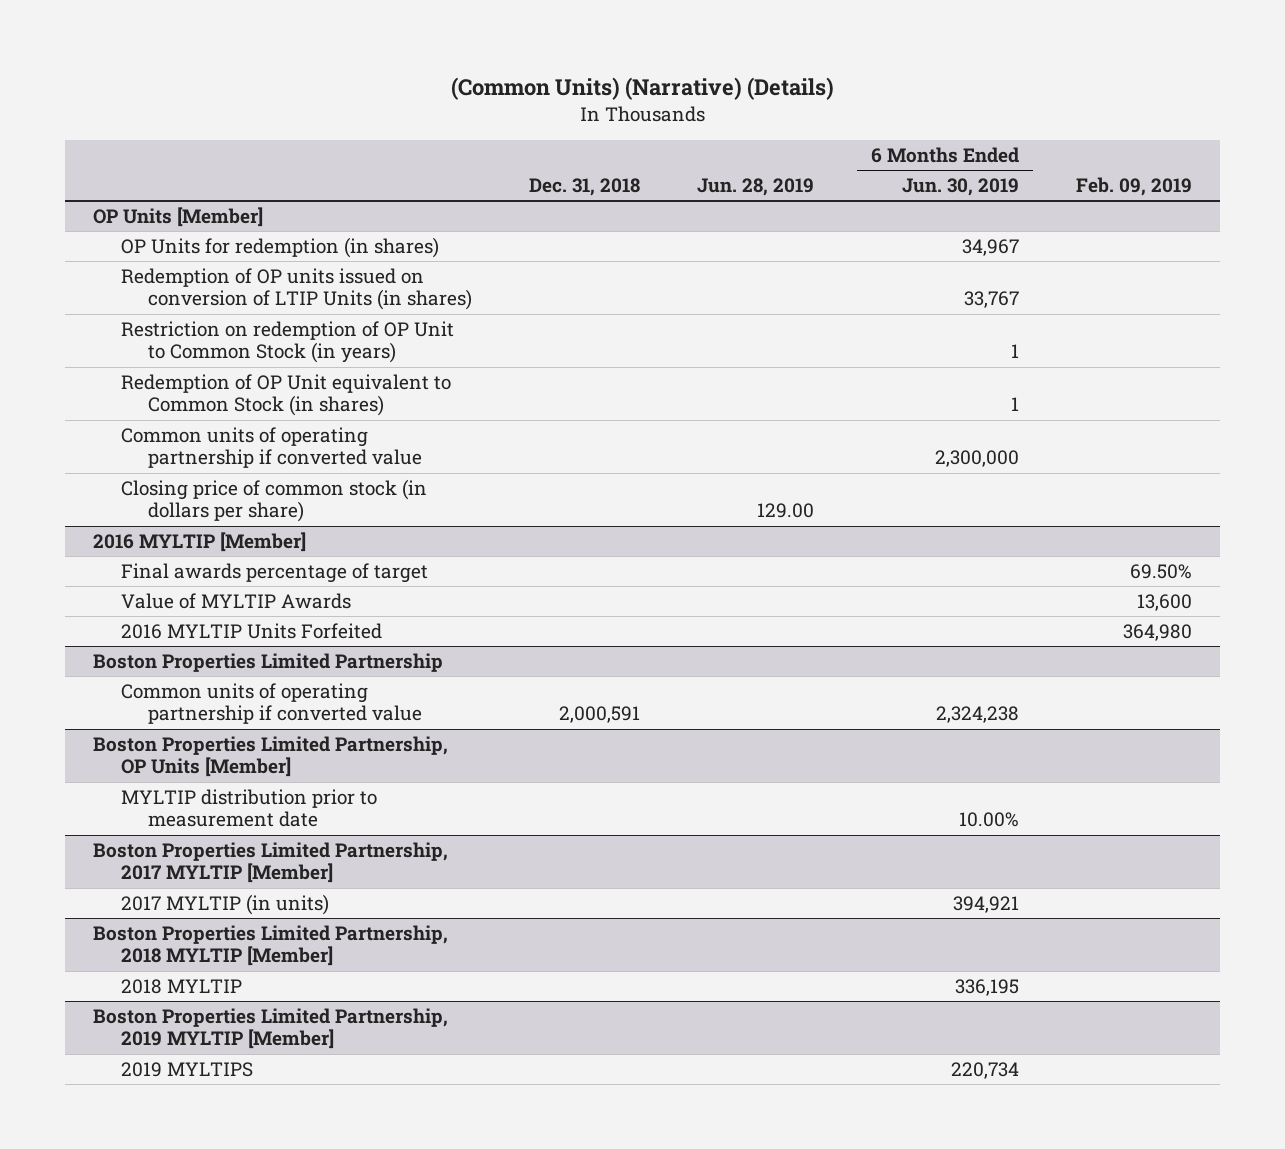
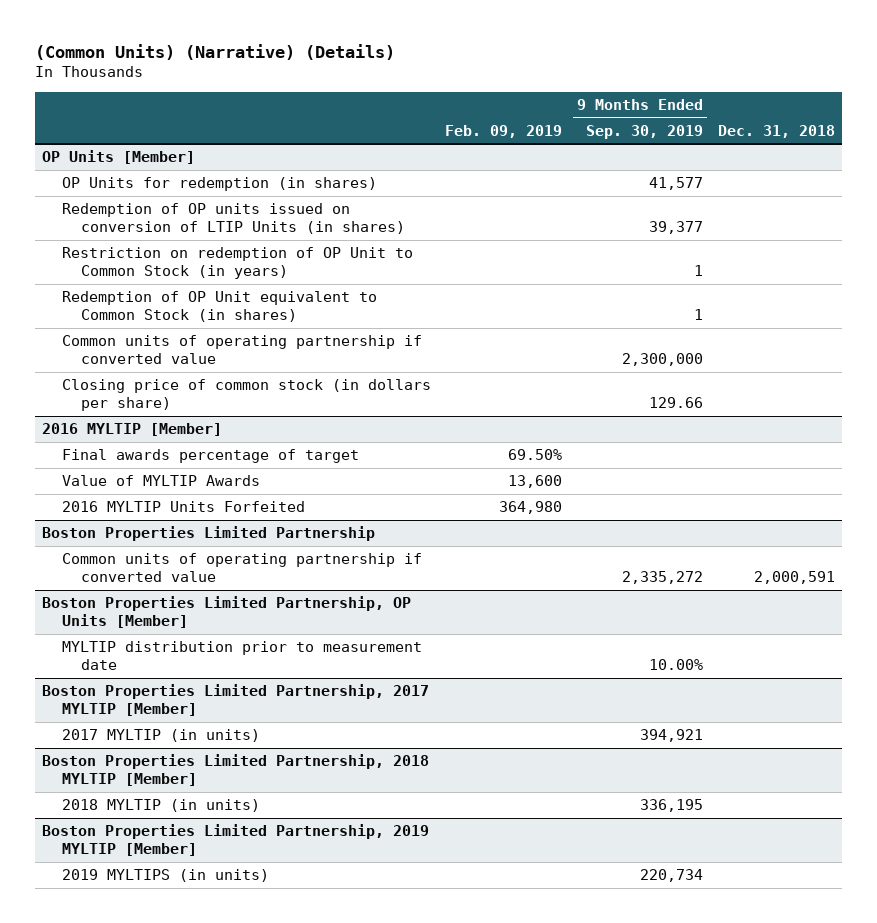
- | Dec. 31, 2018 | Jun. 28, 2019 | 6 Months Ended Jun. 30, 2019 | Feb. 09, 2019
+ | Feb. 09, 2019 | 9 Months Ended Sep. 30, 2019 | Dec. 31, 2018
@ Boston Properties Limited Partnership, 2018 MYLTIP [Member]
- 2018 MYLTIP | | | 336,195 |
+ 2018 MYLTIP (in units) | | 336,195 |
@ Boston Properties Limited Partnership, 2019 MYLTIP [Member]
- 2019 MYLTIPS | | | 220,734 |
+ 2019 MYLTIPS (in units) | | 220,734 |

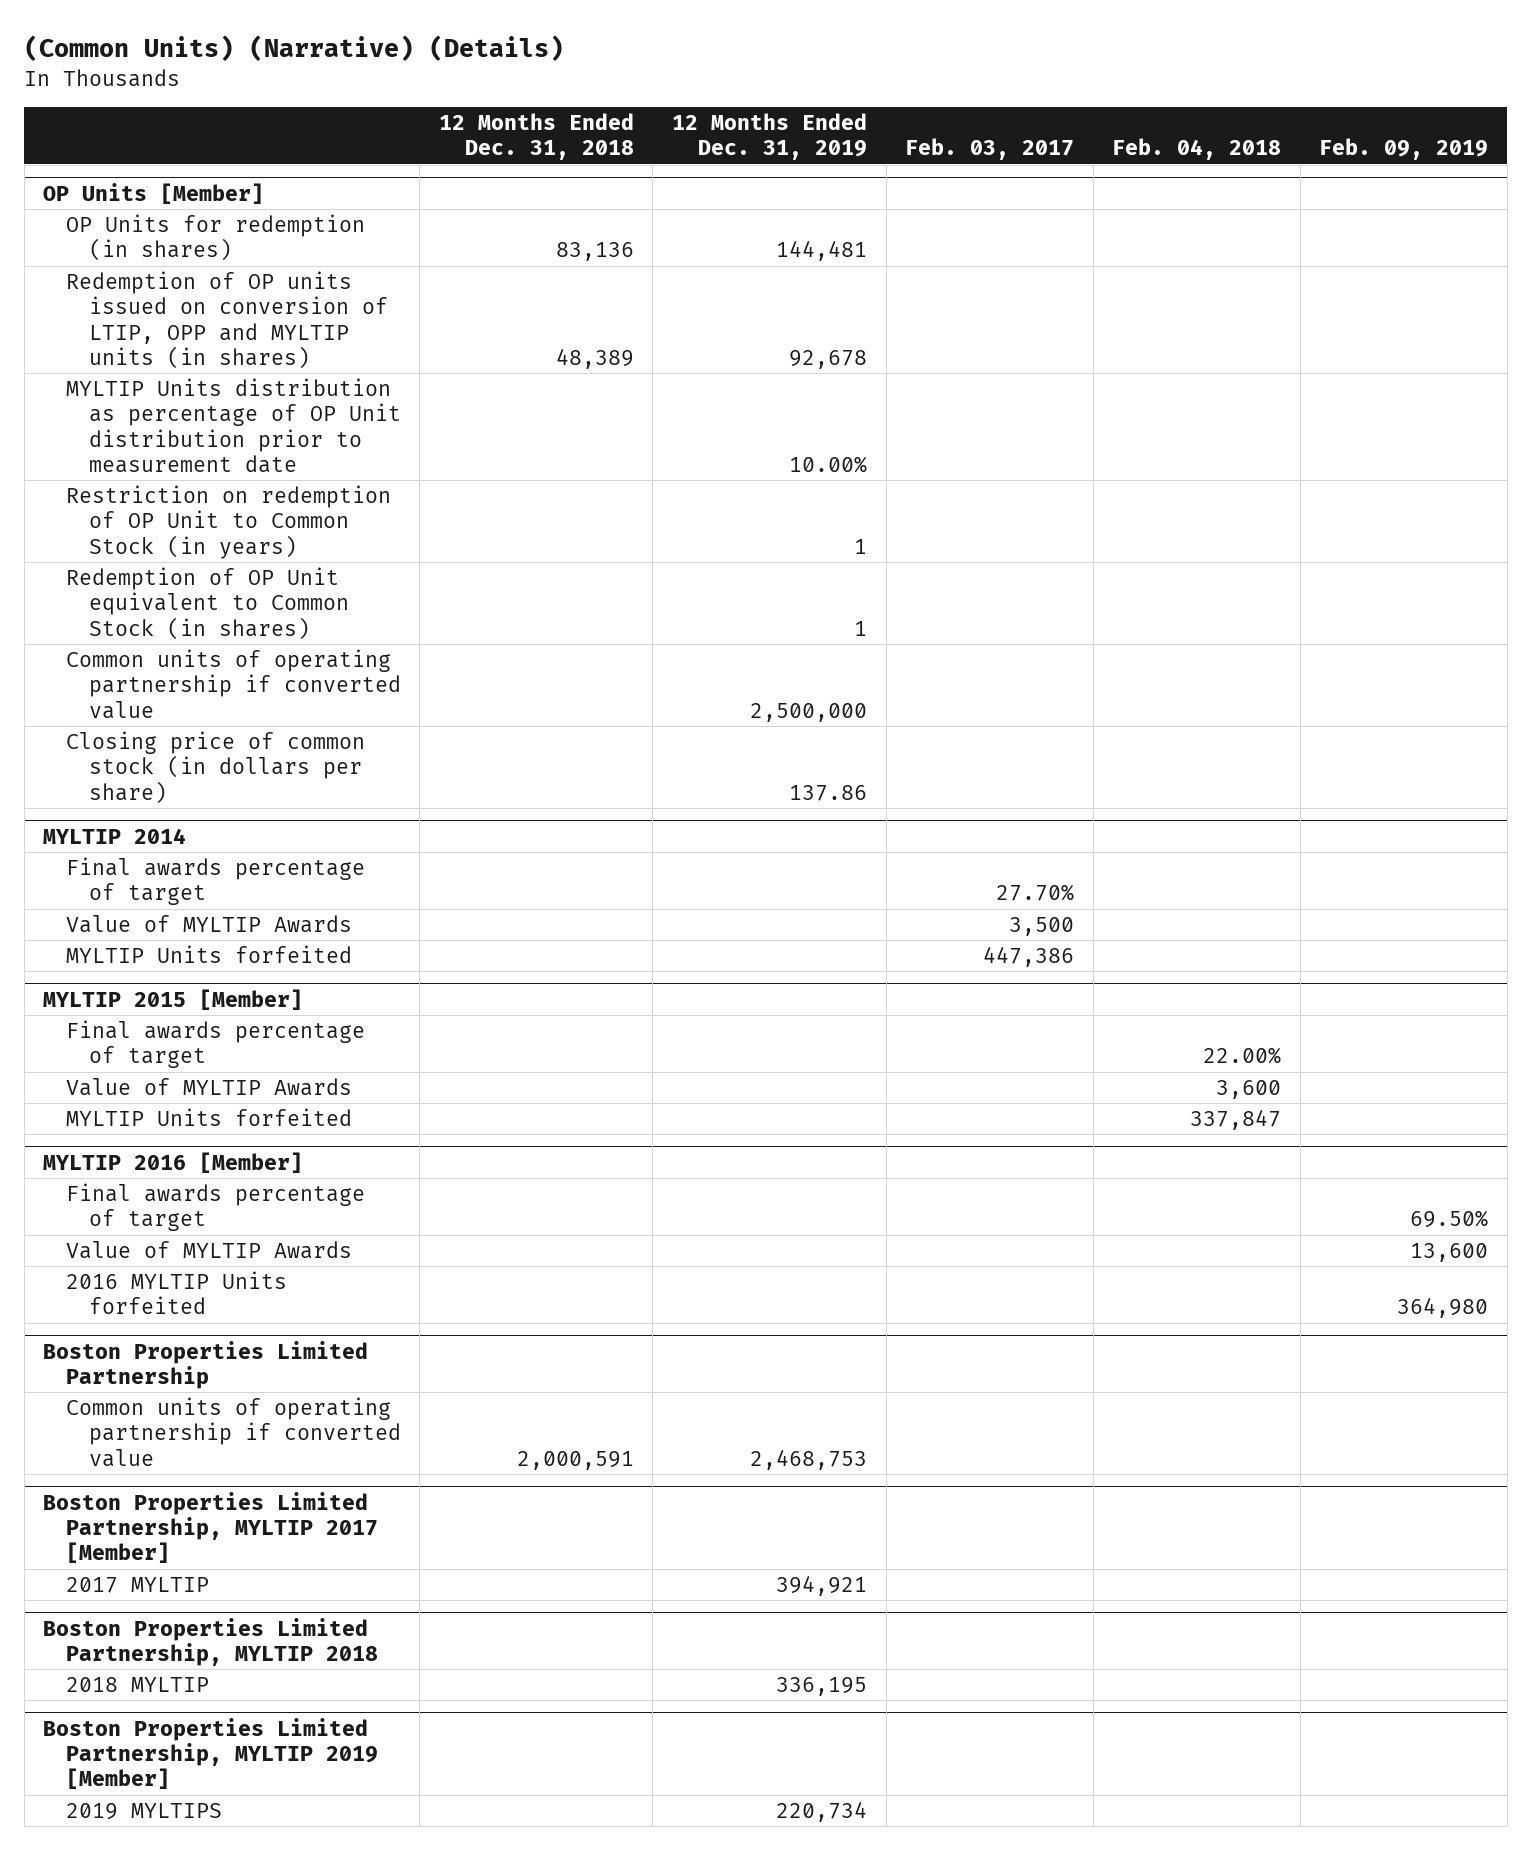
- | Feb. 09, 2019 | 9 Months Ended Sep. 30, 2019 | Dec. 31, 2018
+ | 12 Months Ended Dec. 31, 2018 | 12 Months Ended Dec. 31, 2019 | Feb. 03, 2017 | Feb. 04, 2018 | Feb. 09, 2019
@ OP Units [Member]
- Redemption of OP units issued on conversion of LTIP Units (in shares) | | 39,377 |
+ Redemption of OP units issued on conversion of LTIP, OPP and MYLTIP units (in shares) | 48,389 | 92,678 | | |
+ MYLTIP Units distribution as percentage of OP Unit distribution prior to measurement date | | 10.00% | | |
- 2016 MYLTIP [Member]
+ MYLTIP 2014
+ Final awards percentage of target | | | 27.70% | |
+ Value of MYLTIP Awards | | | 3,500 | |
+ MYLTIP Units forfeited | | | 447,386 | |
+ MYLTIP 2015 [Member]
+ Final awards percentage of target | | | | 22.00% |
+ Value of MYLTIP Awards | | | | 3,600 |
+ MYLTIP Units forfeited | | | | 337,847 |
+ MYLTIP 2016 [Member]
- 2016 MYLTIP Units Forfeited | 364,980 | |
+ 2016 MYLTIP Units forfeited | | | | | 364,980
- Boston Properties Limited Partnership, OP Units [Member]
- MYLTIP distribution prior to measurement date | | 10.00% |
- Boston Properties Limited Partnership, 2017 MYLTIP [Member]
- 2017 MYLTIP (in units) | | 394,921 |
- Boston Properties Limited Partnership, 2018 MYLTIP [Member]
- 2018 MYLTIP (in units) | | 336,195 |
- Boston Properties Limited Partnership, 2019 MYLTIP [Member]
- 2019 MYLTIPS (in units) | | 220,734 |
+ Boston Properties Limited Partnership, MYLTIP 2017 [Member]
+ 2017 MYLTIP | | 394,921 | | |
+ Boston Properties Limited Partnership, MYLTIP 2018
+ 2018 MYLTIP | | 336,195 | | |
+ Boston Properties Limited Partnership, MYLTIP 2019 [Member]
+ 2019 MYLTIPS | | 220,734 | | |

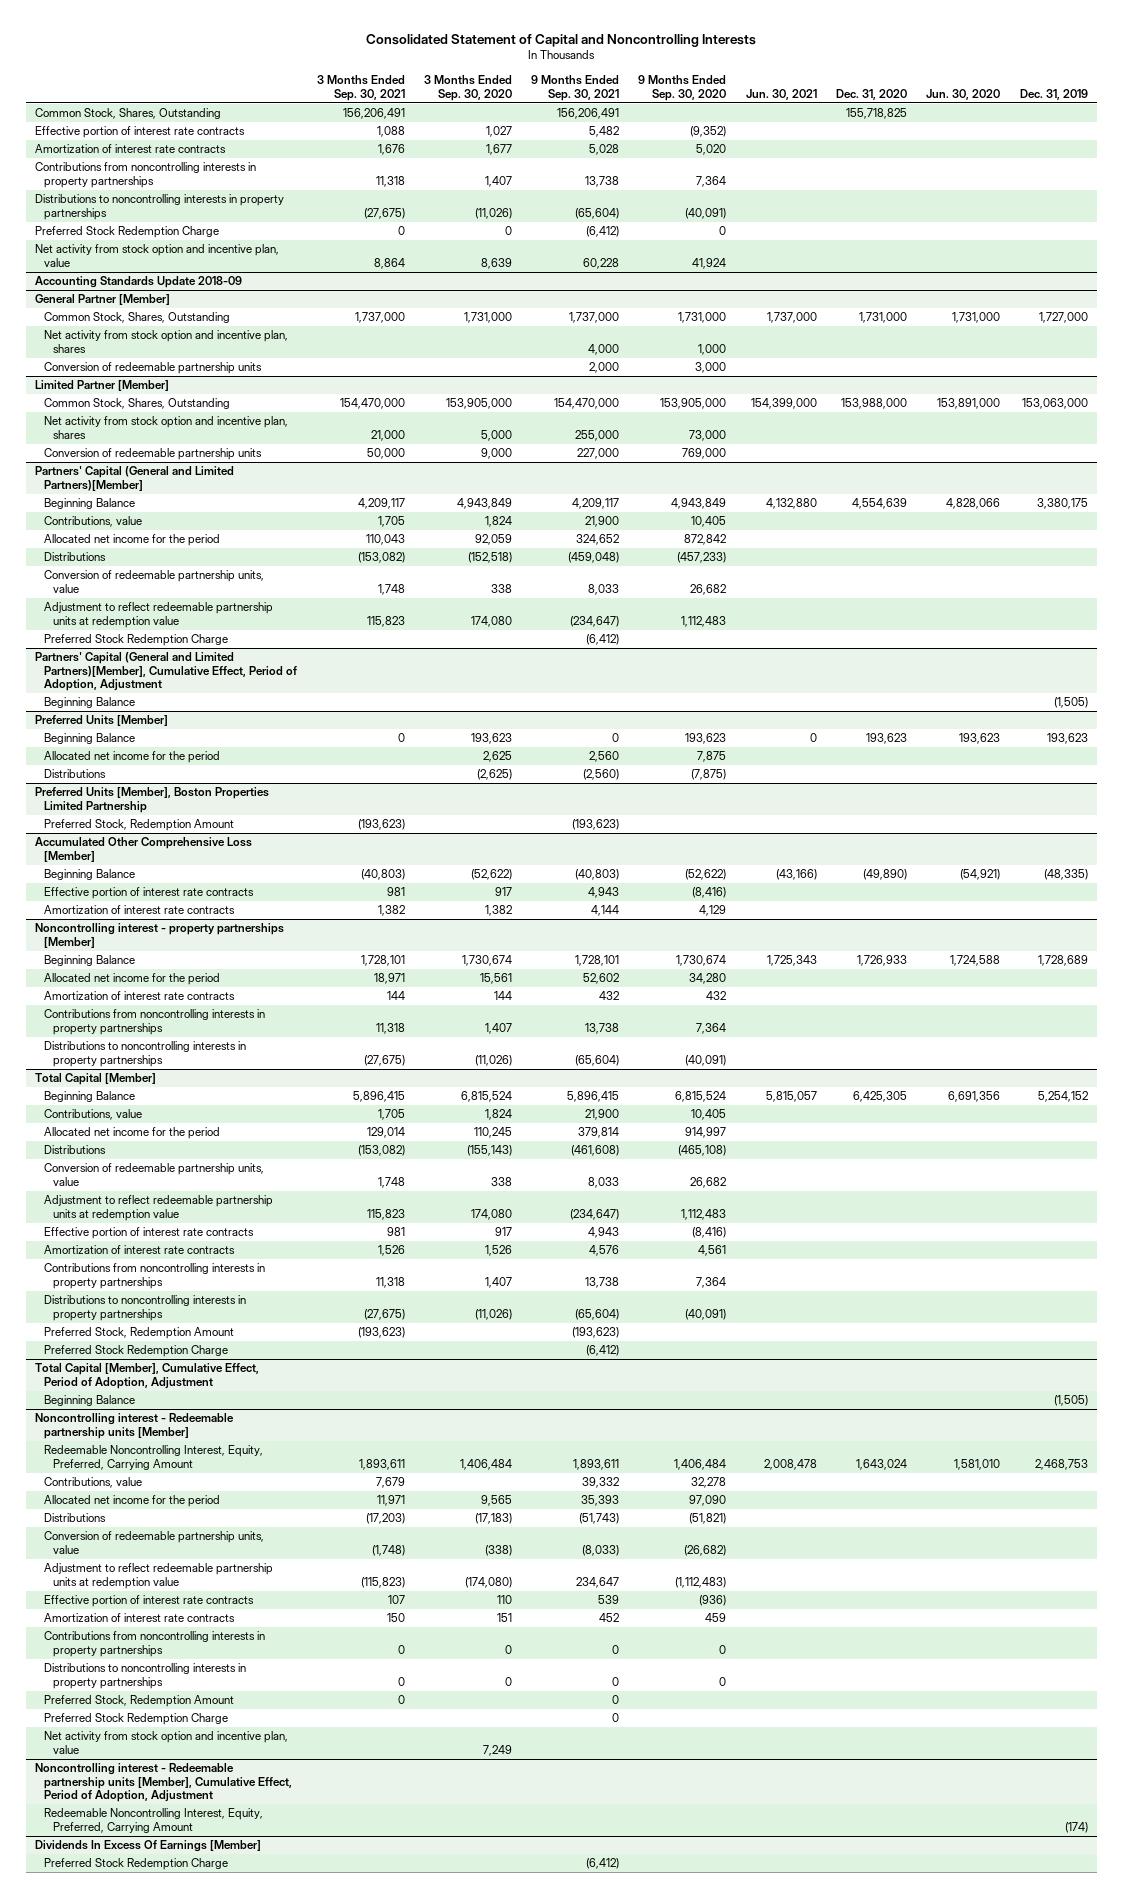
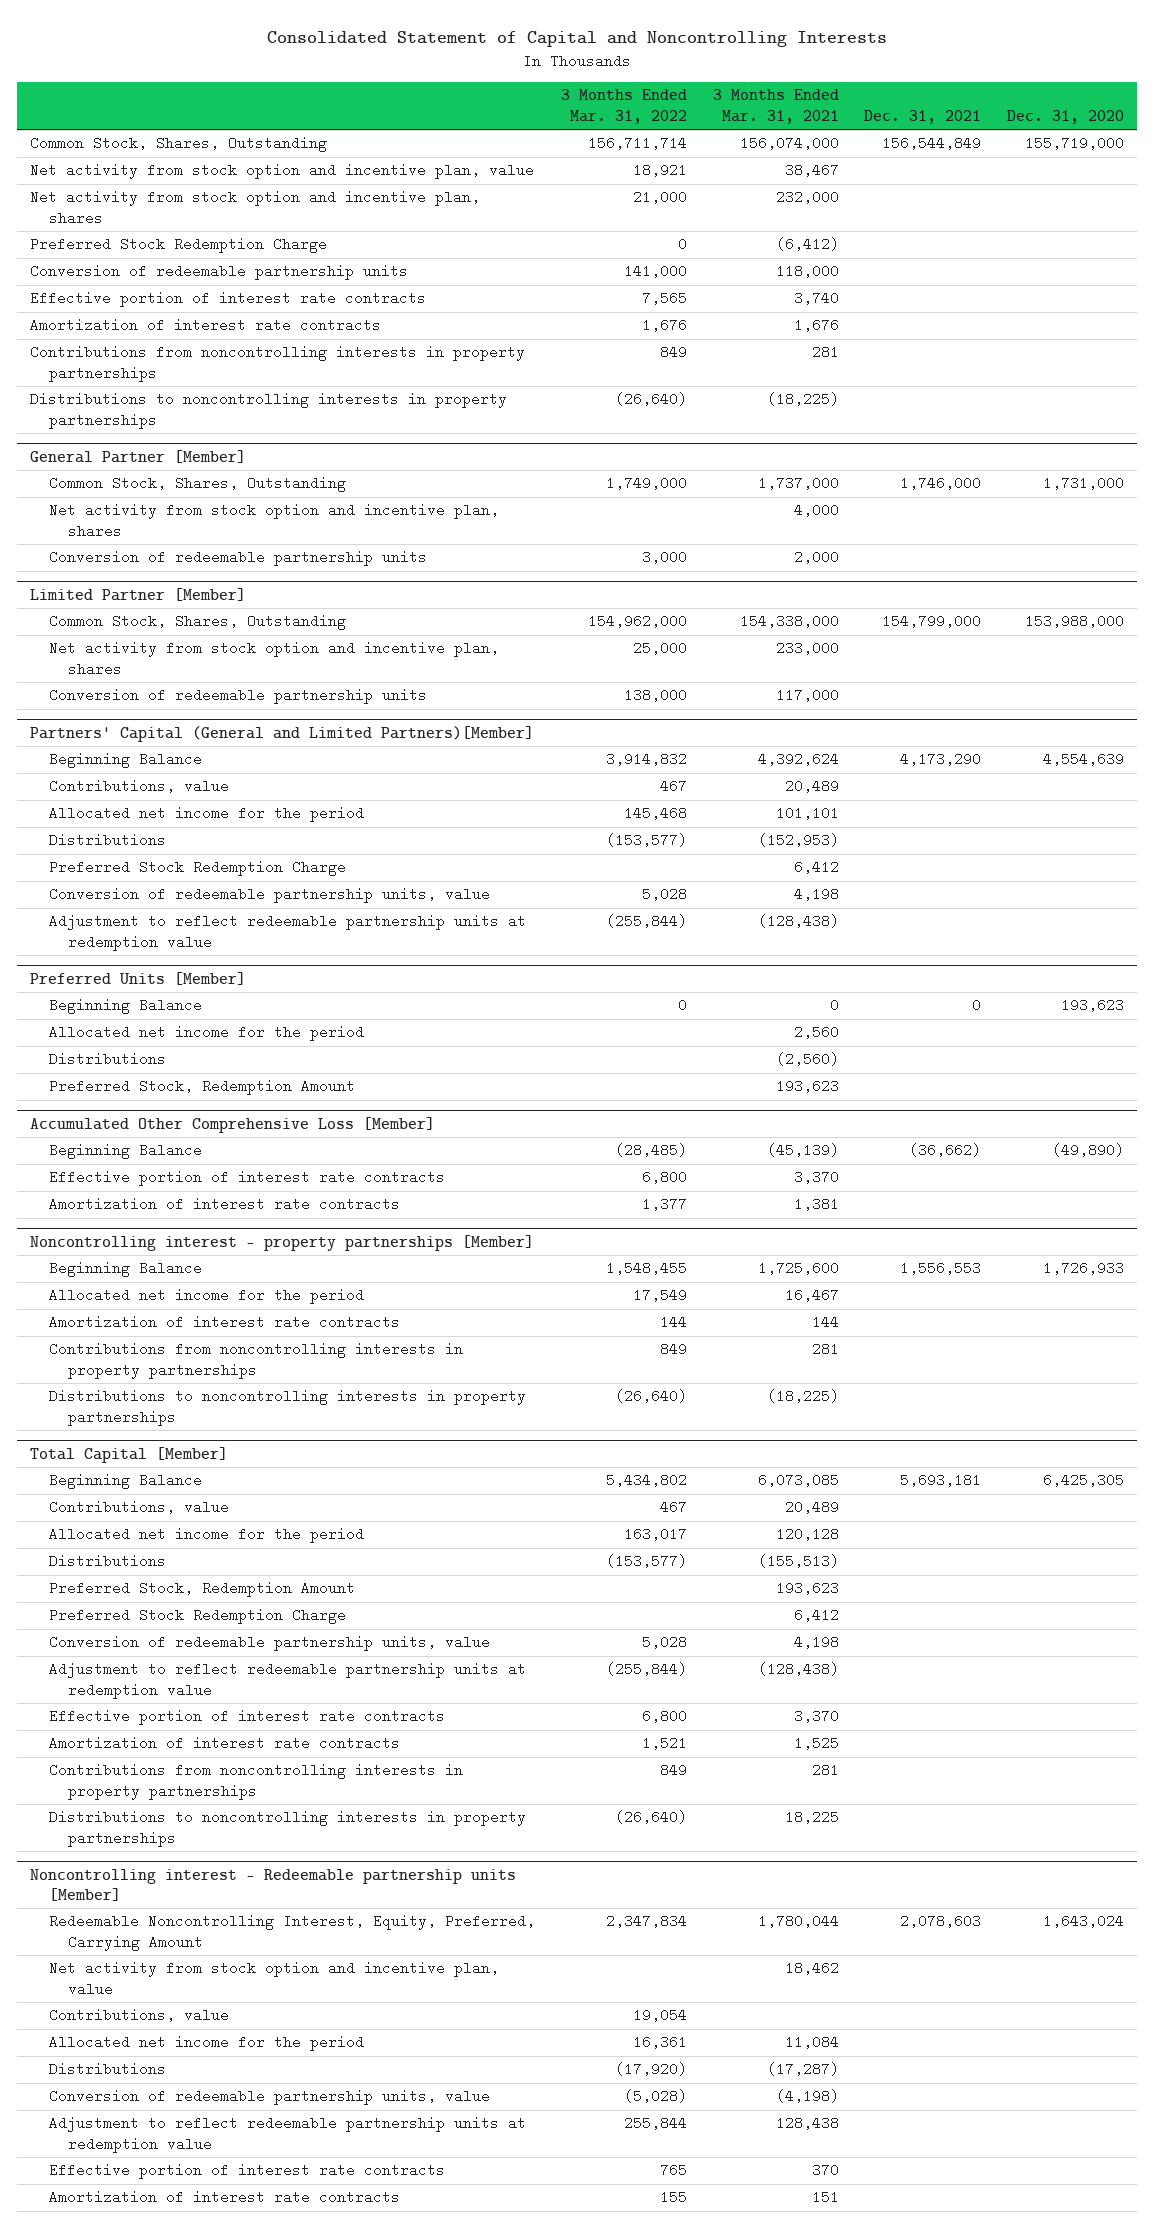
- | 3 Months Ended Sep. 30, 2021 | 3 Months Ended Sep. 30, 2020 | 9 Months Ended Sep. 30, 2021 | 9 Months Ended Sep. 30, 2020 | Jun. 30, 2021 | Dec. 31, 2020 | Jun. 30, 2020 | Dec. 31, 2019
+ | 3 Months Ended Mar. 31, 2022 | 3 Months Ended Mar. 31, 2021 | Dec. 31, 2021 | Dec. 31, 2020
- Common Stock, Shares, Outstanding | 156,206,491 | | 156,206,491 | | | 155,718,825 | |
+ Common Stock, Shares, Outstanding | 156,711,714 | 156,074,000 | 156,544,849 | 155,719,000
moved up: Net activity from stock option and incentive plan, value | 18,921 | 38,467 | |
+ Net activity from stock option and incentive plan, shares | 21,000 | 232,000 | |
moved up: Preferred Stock Redemption Charge | 0 | (6,412) | |
+ Conversion of redeemable partnership units | 141,000 | 118,000 | |
- Accounting Standards Update 2018-09
@ Partners' Capital (General and Limited Partners)[Member]
moved up: Preferred Stock Redemption Charge | | 6,412 | |
- Partners' Capital (General and Limited Partners)[Member], Cumulative Effect, Period of Adoption, Adjustment
- Beginning Balance | | | | | | | | (1,505)
- Preferred Units [Member], Boston Properties Limited Partnership
- Preferred Stock, Redemption Amount | (193,623) | | (193,623) | | | | |
@ Preferred Units [Member]
+ Preferred Stock, Redemption Amount | | 193,623 | |
@ Total Capital [Member]
moved up: Preferred Stock, Redemption Amount | | 193,623 | |
moved up: Preferred Stock Redemption Charge | | 6,412 | |
- Total Capital [Member], Cumulative Effect, Period of Adoption, Adjustment
- Beginning Balance | | | | | | | | (1,505)
@ Noncontrolling interest - Redeemable partnership units [Member]
moved up: Net activity from stock option and incentive plan, value | | 18,462 | |
- Contributions from noncontrolling interests in property partnerships | 0 | 0 | 0 | 0 | | | |
- Distributions to noncontrolling interests in property partnerships | 0 | 0 | 0 | 0 | | | |
- Preferred Stock, Redemption Amount | 0 | | 0 | | | | |
- Preferred Stock Redemption Charge | | | 0 | | | | |
- Noncontrolling interest - Redeemable partnership units [Member], Cumulative Effect, Period of Adoption, Adjustment
- Redeemable Noncontrolling Interest, Equity, Preferred, Carrying Amount | | | | | | | | (174)
- Dividends In Excess Of Earnings [Member]
- Preferred Stock Redemption Charge | | | (6,412) | | | | |

